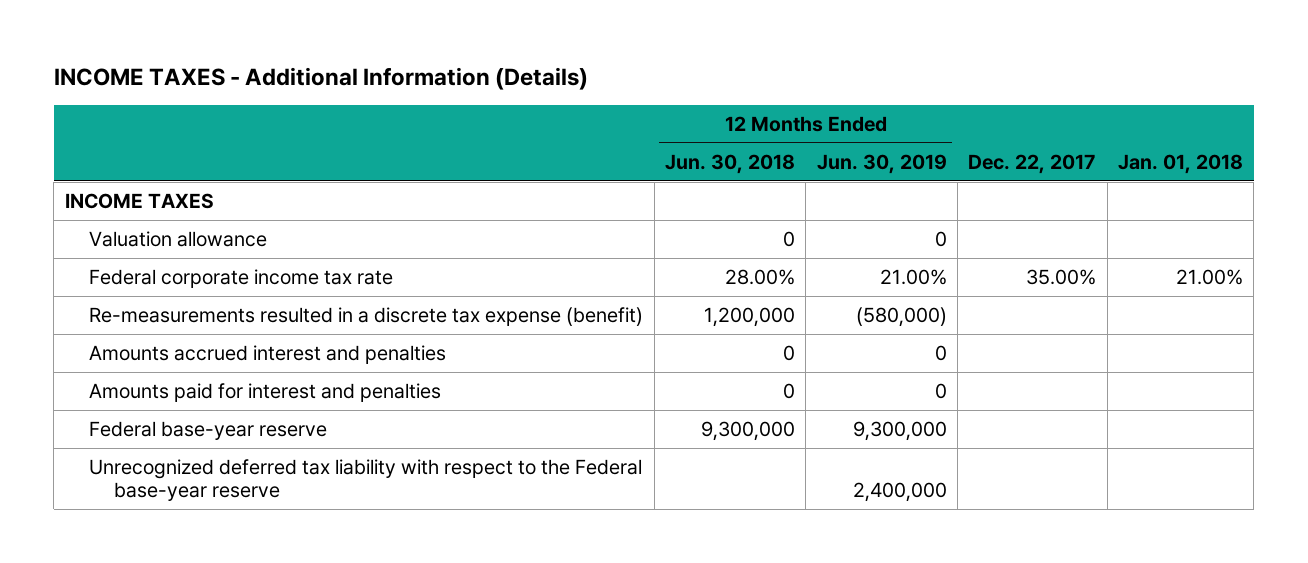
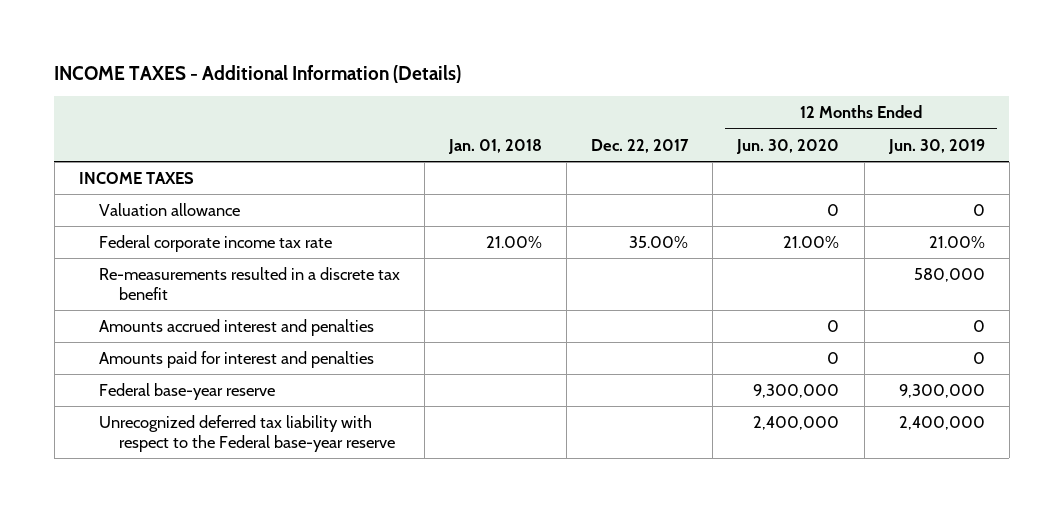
- | 12 Months Ended Jun. 30, 2018 | 12 Months Ended Jun. 30, 2019 | Dec. 22, 2017 | Jan. 01, 2018
+ | Jan. 01, 2018 | Dec. 22, 2017 | 12 Months Ended Jun. 30, 2020 | 12 Months Ended Jun. 30, 2019
- Re-measurements resulted in a discrete tax expense (benefit) | 1,200,000 | (580,000) | |
+ Re-measurements resulted in a discrete tax benefit | | | | 580,000

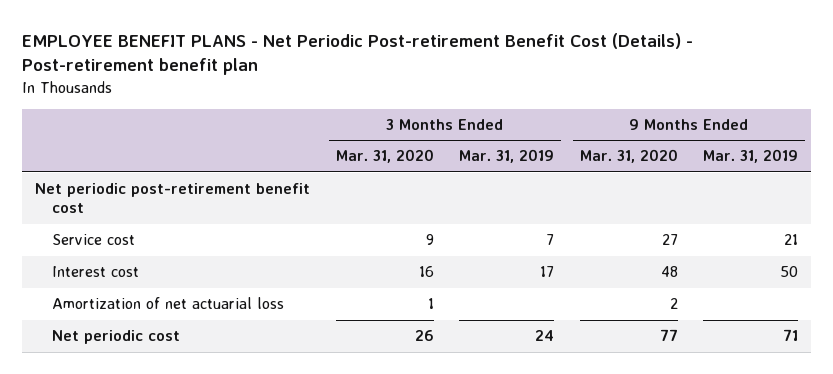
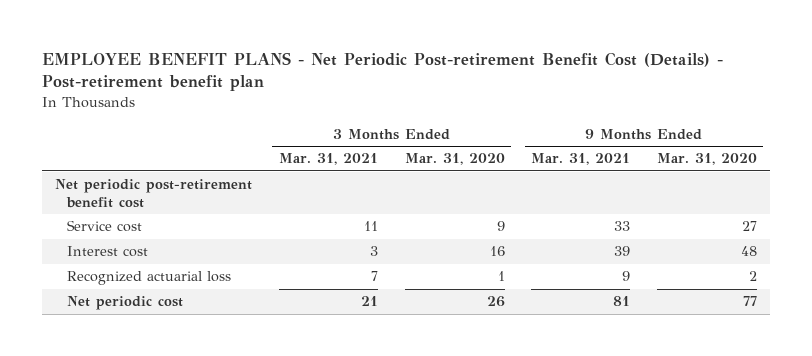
- | 3 Months Ended Mar. 31, 2020 | 3 Months Ended Mar. 31, 2019 | 9 Months Ended Mar. 31, 2020 | 9 Months Ended Mar. 31, 2019
+ | 3 Months Ended Mar. 31, 2021 | 3 Months Ended Mar. 31, 2020 | 9 Months Ended Mar. 31, 2021 | 9 Months Ended Mar. 31, 2020
- Amortization of net actuarial loss | 1 | | 2 |
+ Recognized actuarial loss | 7 | 1 | 9 | 2

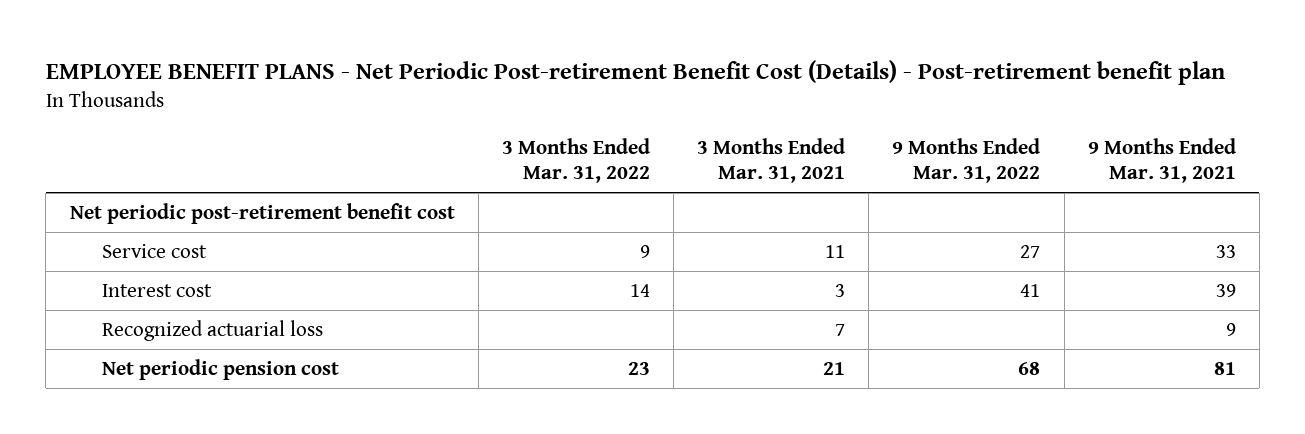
- | 3 Months Ended Mar. 31, 2021 | 3 Months Ended Mar. 31, 2020 | 9 Months Ended Mar. 31, 2021 | 9 Months Ended Mar. 31, 2020
+ | 3 Months Ended Mar. 31, 2022 | 3 Months Ended Mar. 31, 2021 | 9 Months Ended Mar. 31, 2022 | 9 Months Ended Mar. 31, 2021
- Net periodic cost | 21 | 26 | 81 | 77
+ Net periodic pension cost | 23 | 21 | 68 | 81

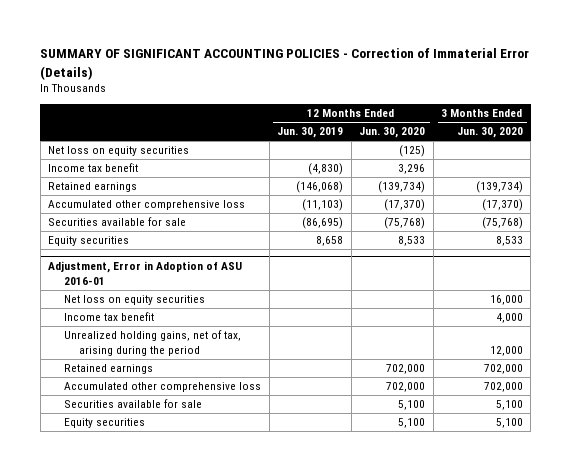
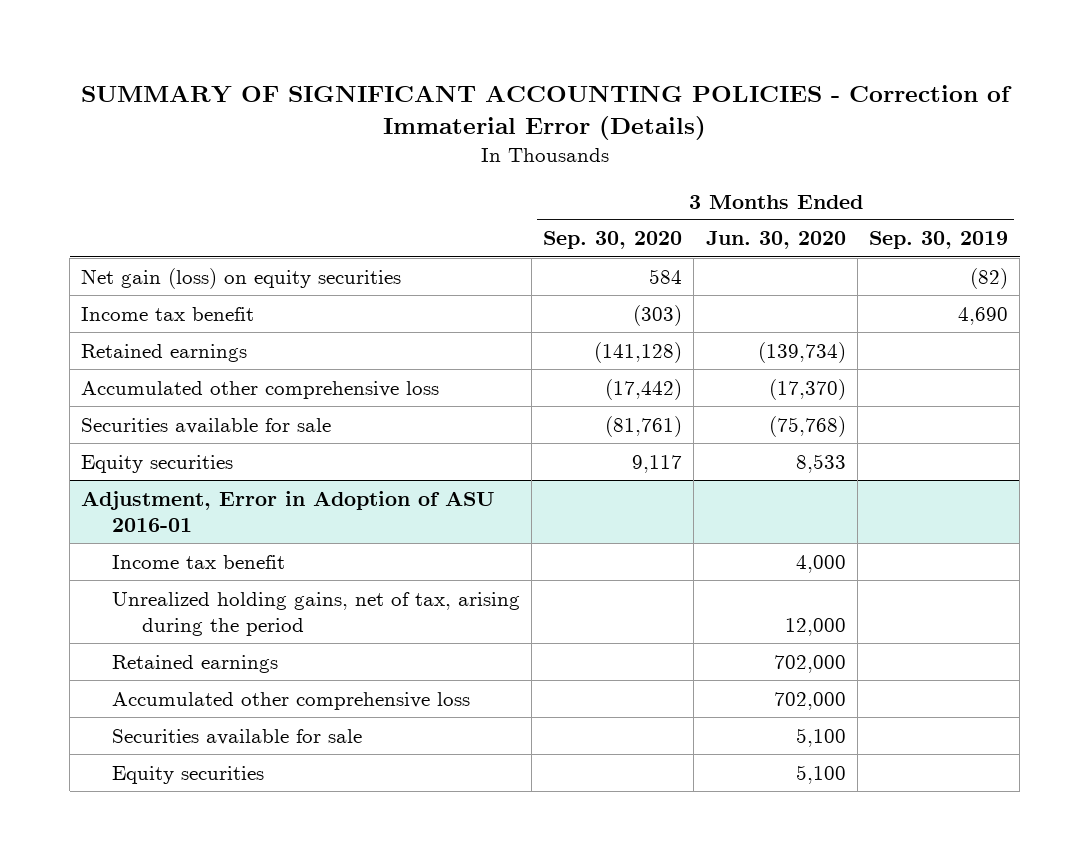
- | 12 Months Ended Jun. 30, 2019 | 12 Months Ended Jun. 30, 2020 | 3 Months Ended Jun. 30, 2020
+ | 3 Months Ended Sep. 30, 2020 | 3 Months Ended Jun. 30, 2020 | 3 Months Ended Sep. 30, 2019
- Net loss on equity securities | | (125) |
+ Net gain (loss) on equity securities | 584 | | (82)
@ Adjustment, Error in Adoption of ASU 2016-01
- Net loss on equity securities | | | 16,000

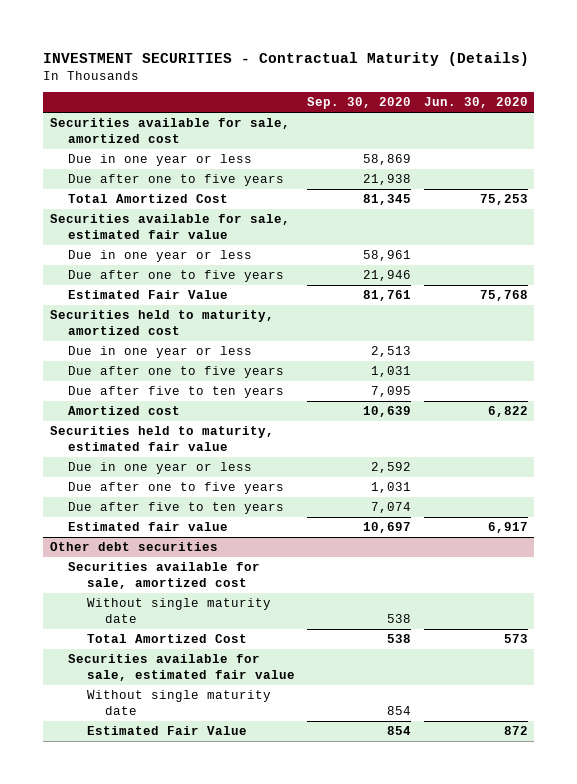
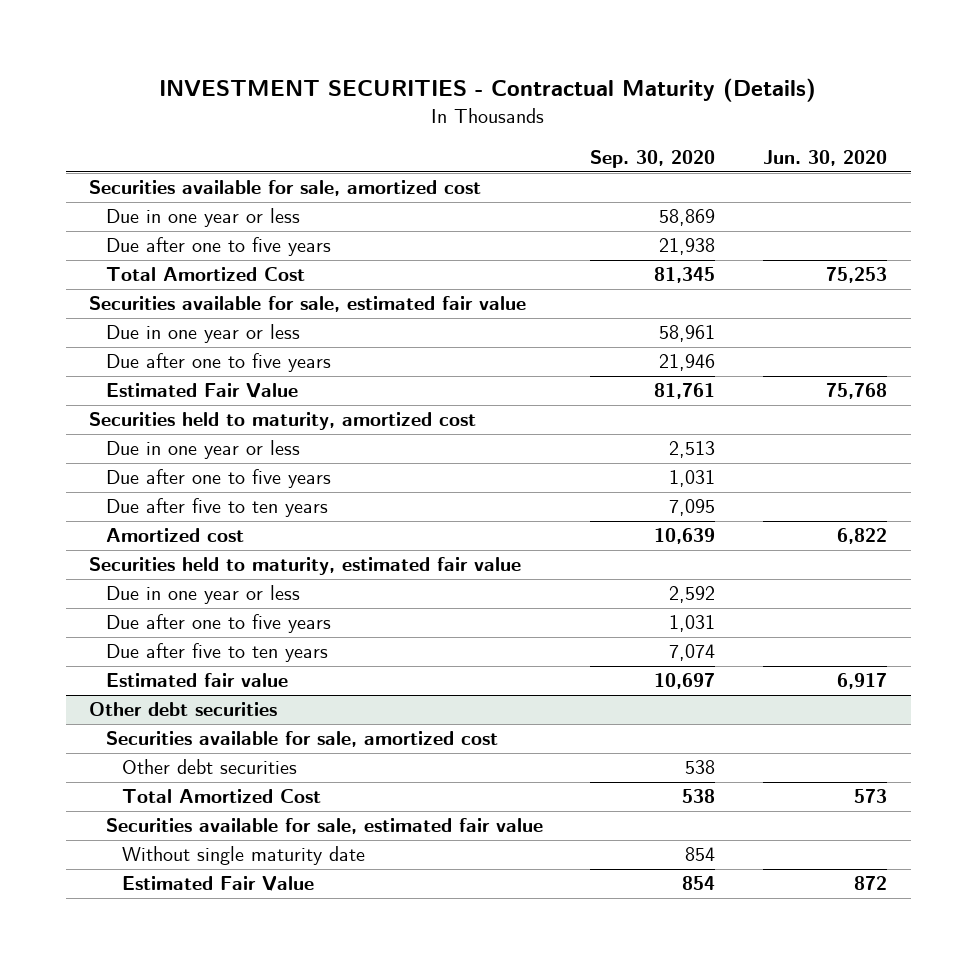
@ Other debt securities
- Without single maturity date | 538 |
+ Other debt securities | 538 |

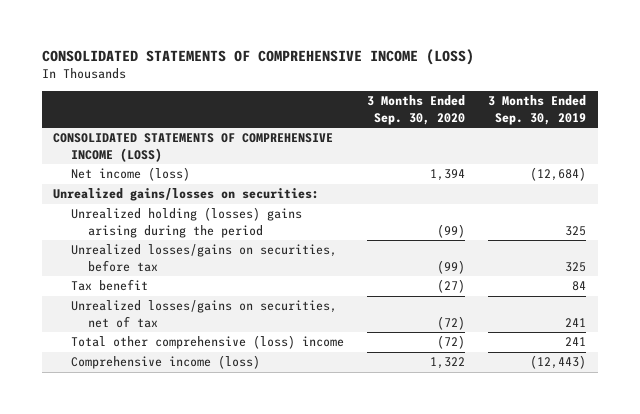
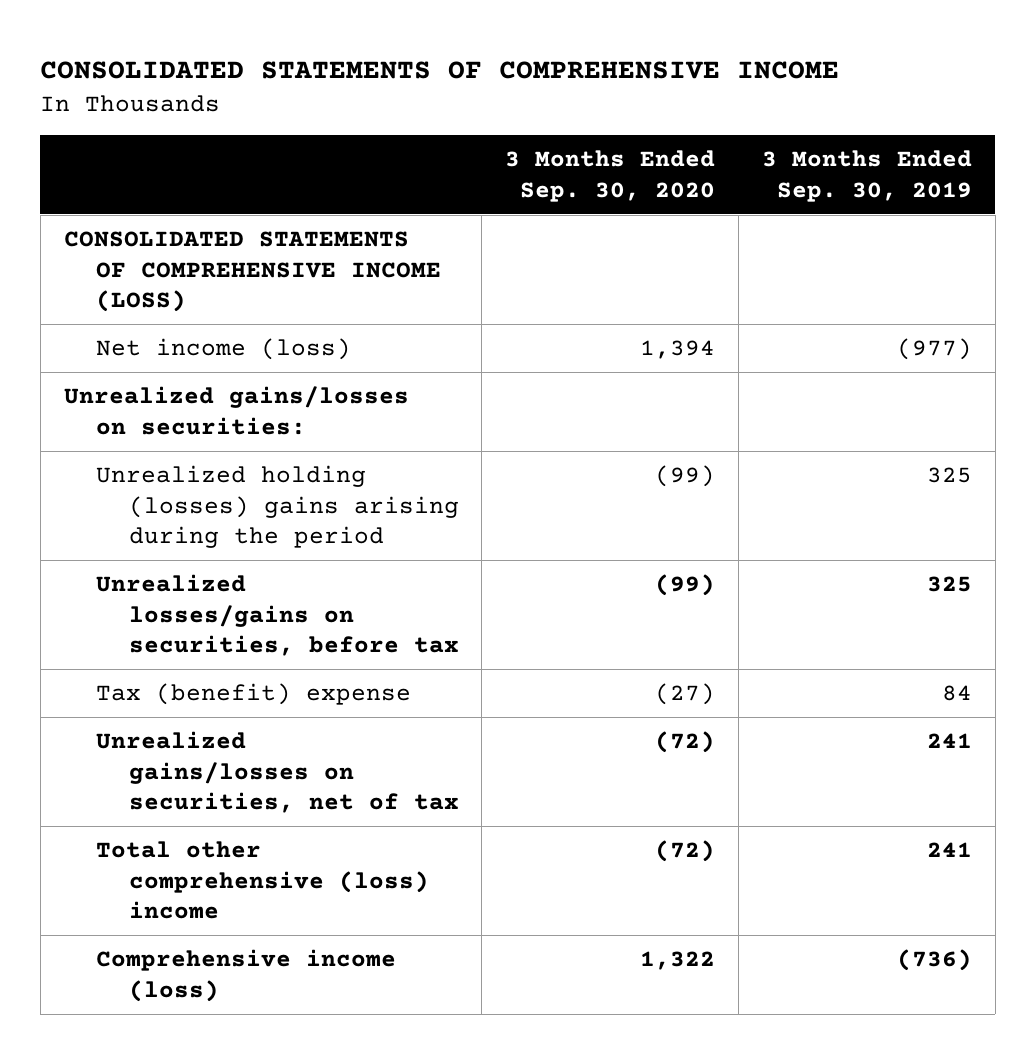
- CONSOLIDATED STATEMENTS OF COMPREHENSIVE INCOME (LOSS)
+ CONSOLIDATED STATEMENTS OF COMPREHENSIVE INCOME
- Net income (loss) | 1,394 | (12,684)
+ Net income (loss) | 1,394 | (977)
- Tax benefit | (27) | 84
- Unrealized losses/gains on securities, net of tax | (72) | 241
+ Tax (benefit) expense | (27) | 84
+ Unrealized gains/losses on securities, net of tax | (72) | 241
- Comprehensive income (loss) | 1,322 | (12,443)
+ Comprehensive income (loss) | 1,322 | (736)

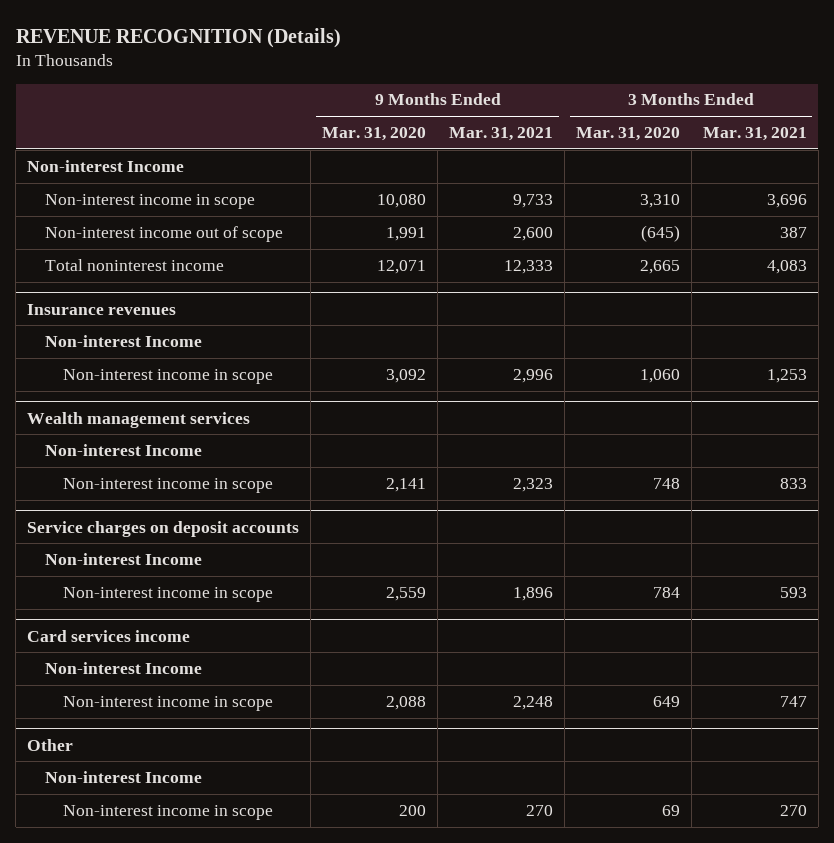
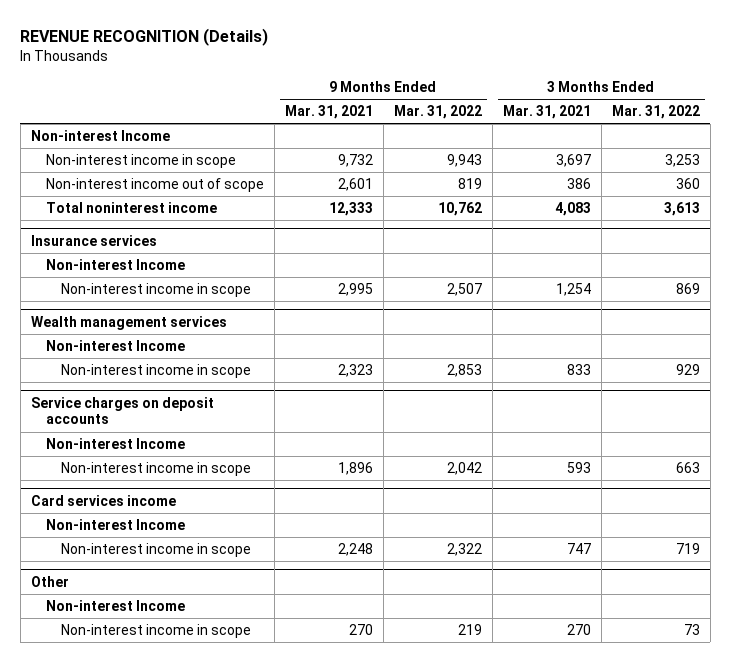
- | 9 Months Ended Mar. 31, 2020 | 9 Months Ended Mar. 31, 2021 | 3 Months Ended Mar. 31, 2020 | 3 Months Ended Mar. 31, 2021
+ | 9 Months Ended Mar. 31, 2021 | 9 Months Ended Mar. 31, 2022 | 3 Months Ended Mar. 31, 2021 | 3 Months Ended Mar. 31, 2022
- Non-interest income in scope | 10,080 | 9,733 | 3,310 | 3,696
- Non-interest income out of scope | 1,991 | 2,600 | (645) | 387
+ Non-interest income in scope | 9,732 | 9,943 | 3,697 | 3,253
+ Non-interest income out of scope | 2,601 | 819 | 386 | 360
- Insurance revenues
+ Insurance services
- Non-interest income in scope | 3,092 | 2,996 | 1,060 | 1,253
+ Non-interest income in scope | 2,995 | 2,507 | 1,254 | 869

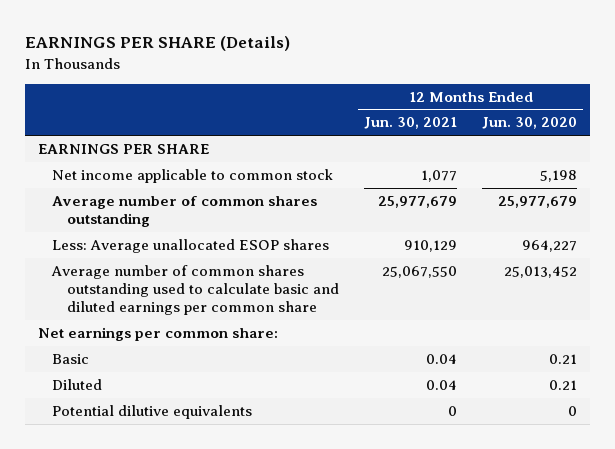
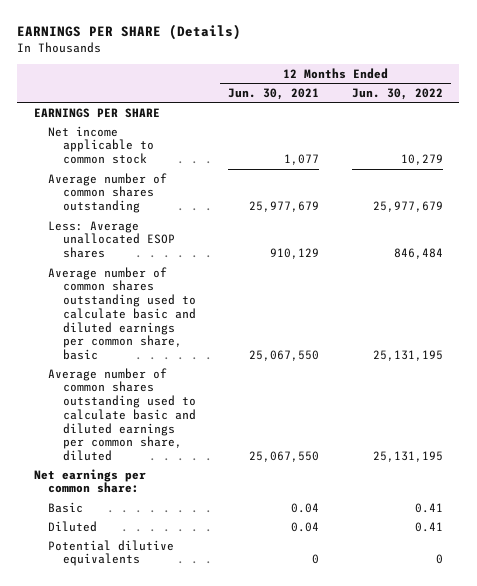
- | 12 Months Ended Jun. 30, 2021 | 12 Months Ended Jun. 30, 2020
+ | 12 Months Ended Jun. 30, 2021 | 12 Months Ended Jun. 30, 2022
- Average number of common shares outstanding used to calculate basic and diluted earnings per common share | 25,067,550 | 25,013,452
+ Average number of common shares outstanding used to calculate basic and diluted earnings per common share, basic | 25,067,550 | 25,131,195
+ Average number of common shares outstanding used to calculate basic and diluted earnings per common share, diluted | 25,067,550 | 25,131,195

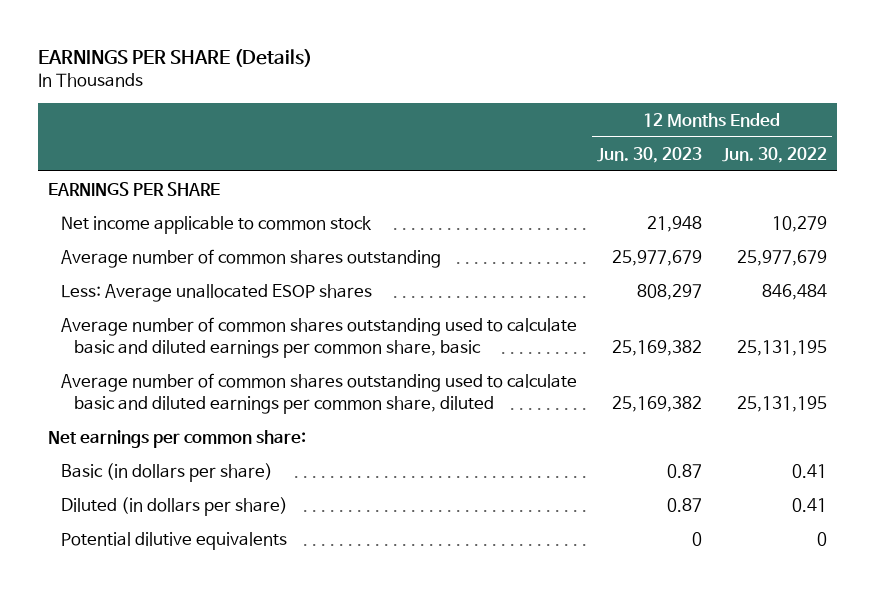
- | 12 Months Ended Jun. 30, 2021 | 12 Months Ended Jun. 30, 2022
+ | 12 Months Ended Jun. 30, 2023 | 12 Months Ended Jun. 30, 2022
- Basic | 0.04 | 0.41
- Diluted | 0.04 | 0.41
+ Basic (in dollars per share) | 0.87 | 0.41
+ Diluted (in dollars per share) | 0.87 | 0.41

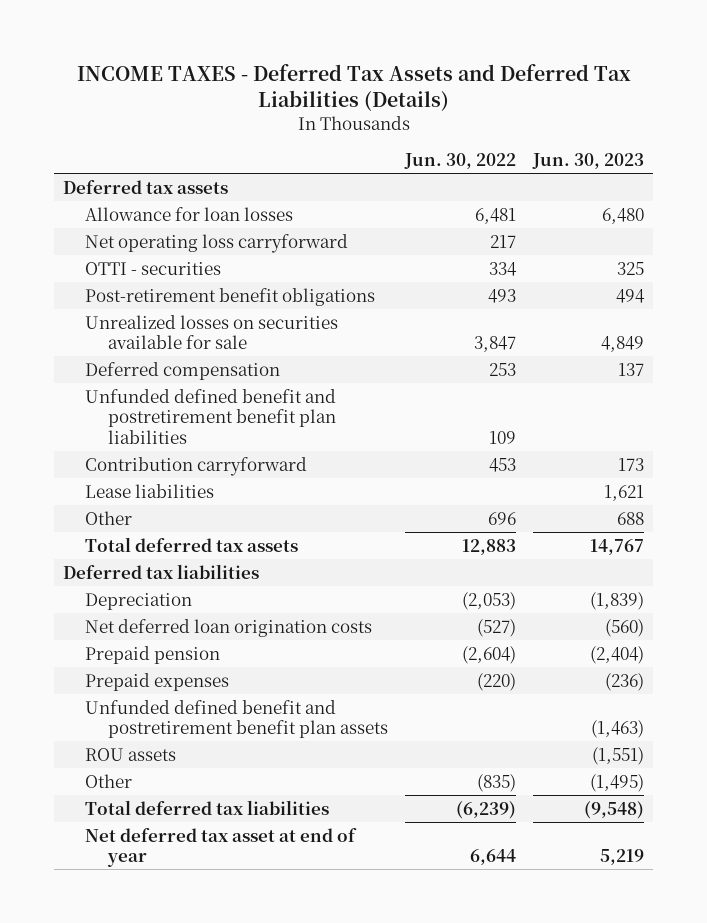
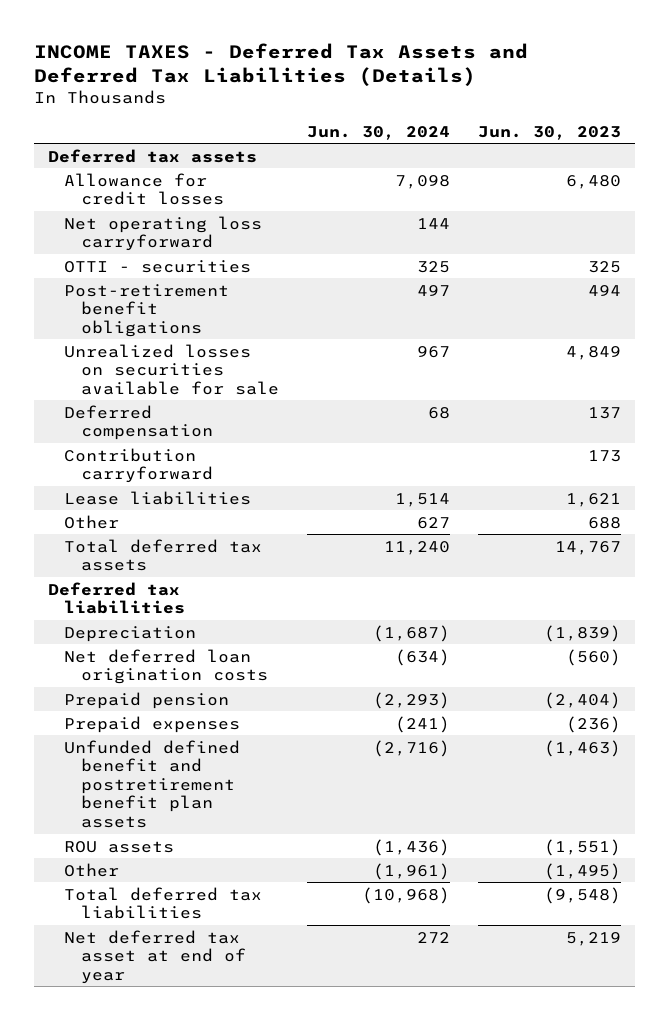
- | Jun. 30, 2022 | Jun. 30, 2023
+ | Jun. 30, 2024 | Jun. 30, 2023
- Allowance for loan losses | 6,481 | 6,480
+ Allowance for credit losses | 7,098 | 6,480
- Unfunded defined benefit and postretirement benefit plan liabilities | 109 |

